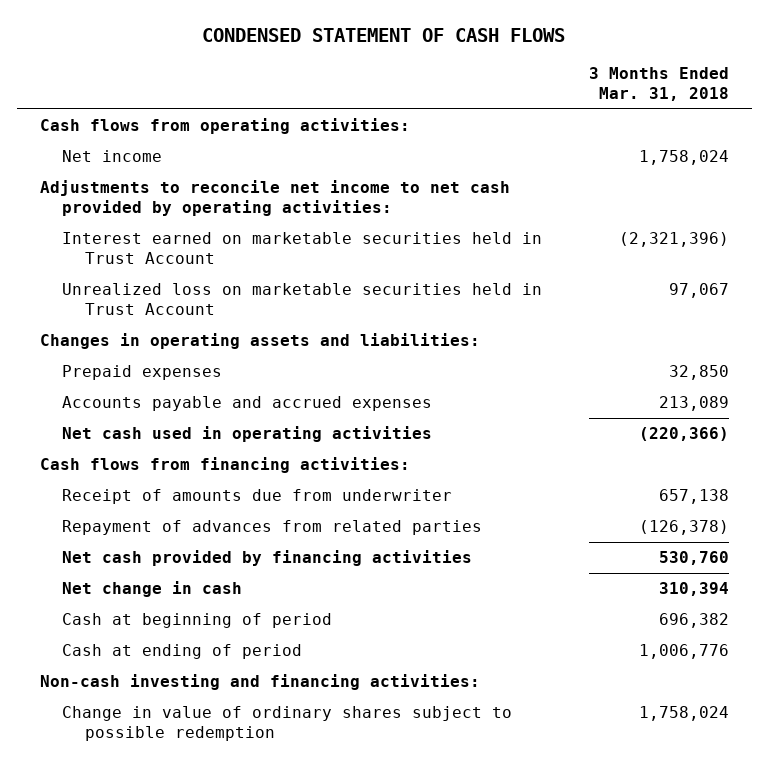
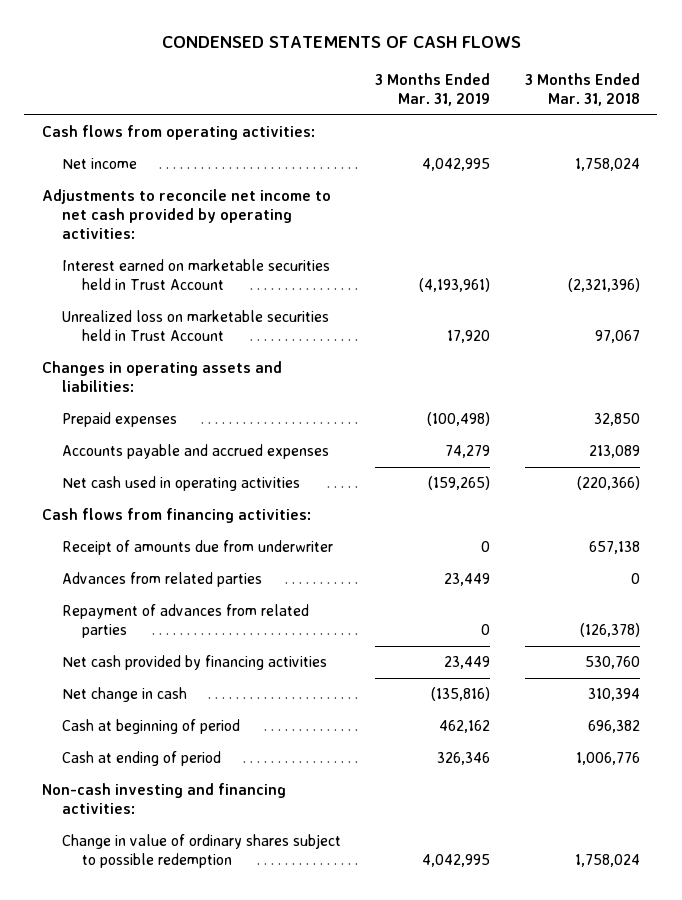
- CONDENSED STATEMENT OF CASH FLOWS
+ CONDENSED STATEMENTS OF CASH FLOWS
- | 3 Months Ended Mar. 31, 2018
+ | 3 Months Ended Mar. 31, 2019 | 3 Months Ended Mar. 31, 2018
+ Advances from related parties | 23,449 | 0

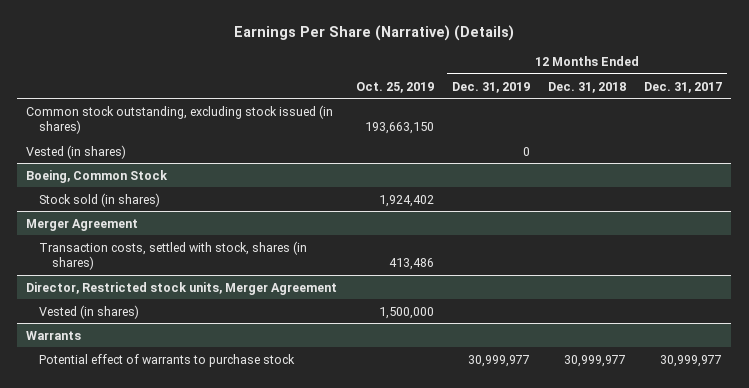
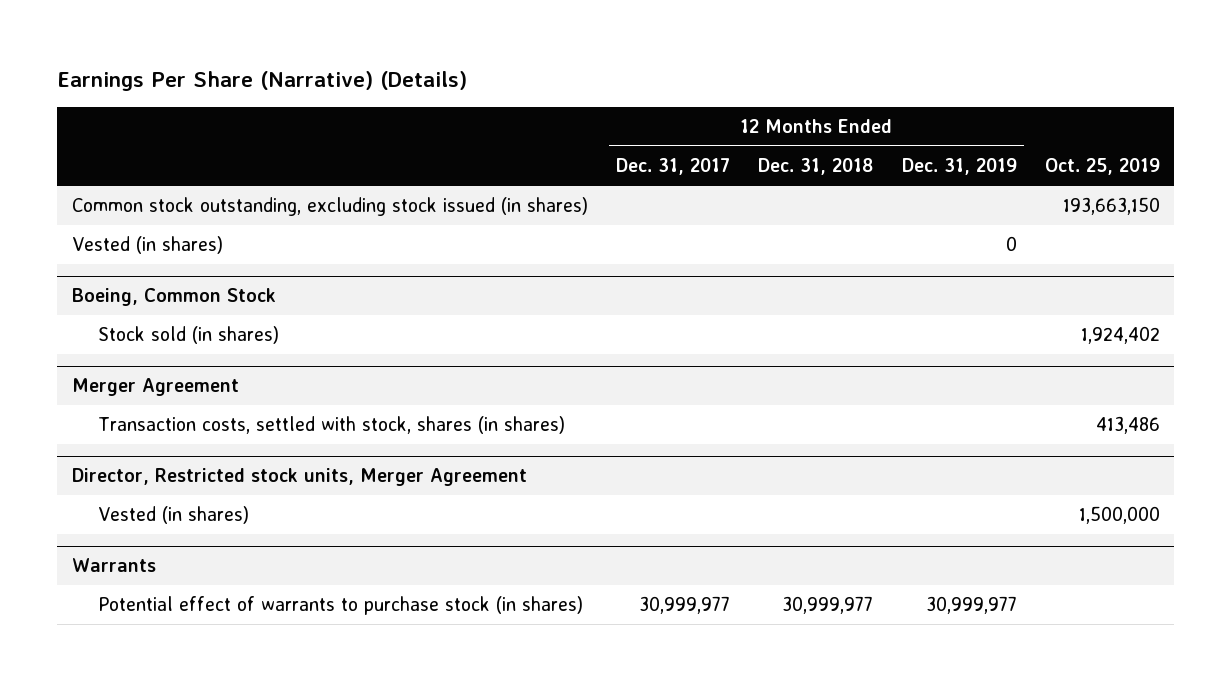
- | Oct. 25, 2019 | 12 Months Ended Dec. 31, 2019 | 12 Months Ended Dec. 31, 2018 | 12 Months Ended Dec. 31, 2017
+ | 12 Months Ended Dec. 31, 2017 | 12 Months Ended Dec. 31, 2018 | 12 Months Ended Dec. 31, 2019 | Oct. 25, 2019
@ Warrants
- Potential effect of warrants to purchase stock | | 30,999,977 | 30,999,977 | 30,999,977
+ Potential effect of warrants to purchase stock (in shares) | 30,999,977 | 30,999,977 | 30,999,977 |

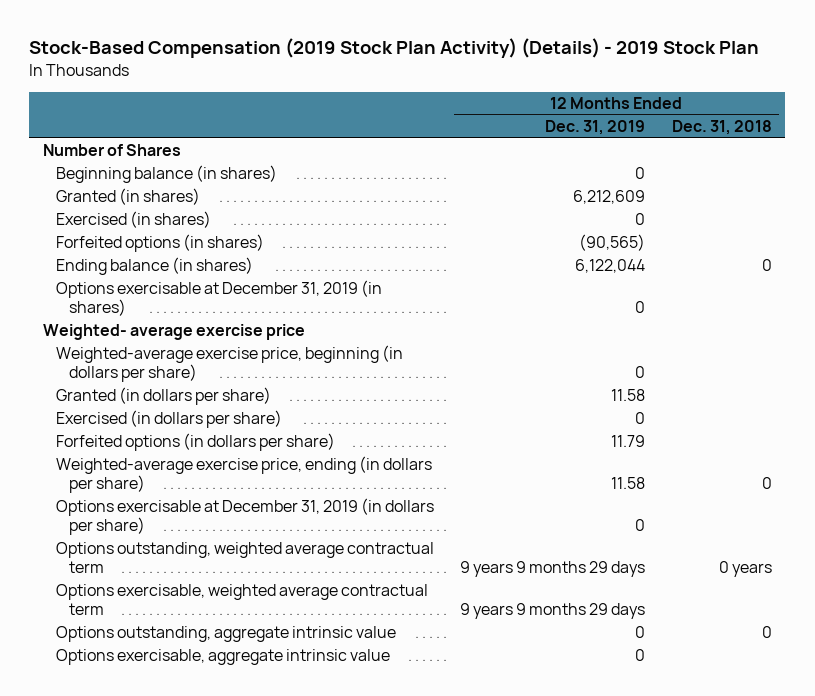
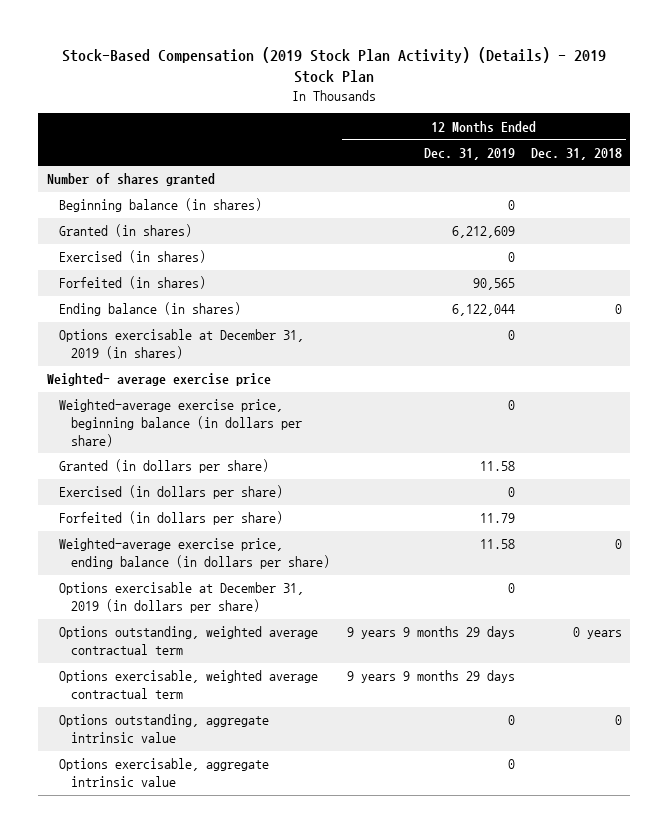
- Number of Shares
+ Number of shares granted
- Forfeited options (in shares) | (90,565) |
+ Forfeited (in shares) | 90,565 |
- Weighted-average exercise price, beginning (in dollars per share) | 0 |
+ Weighted-average exercise price, beginning balance (in dollars per share) | 0 |
- Forfeited options (in dollars per share) | 11.79 |
- Weighted-average exercise price, ending (in dollars per share) | 11.58 | 0
+ Forfeited (in dollars per share) | 11.79 |
+ Weighted-average exercise price, ending balance (in dollars per share) | 11.58 | 0

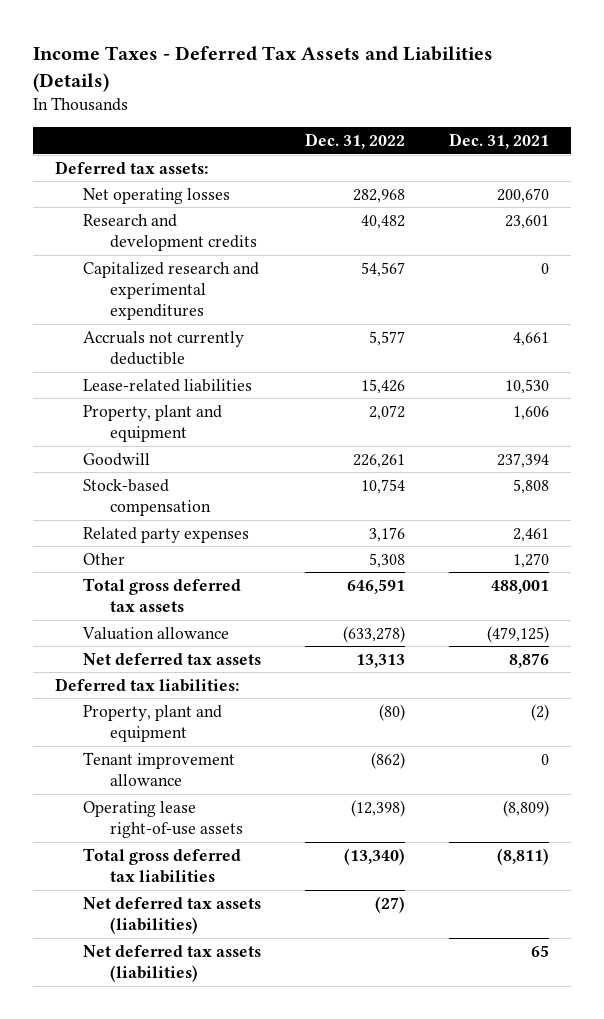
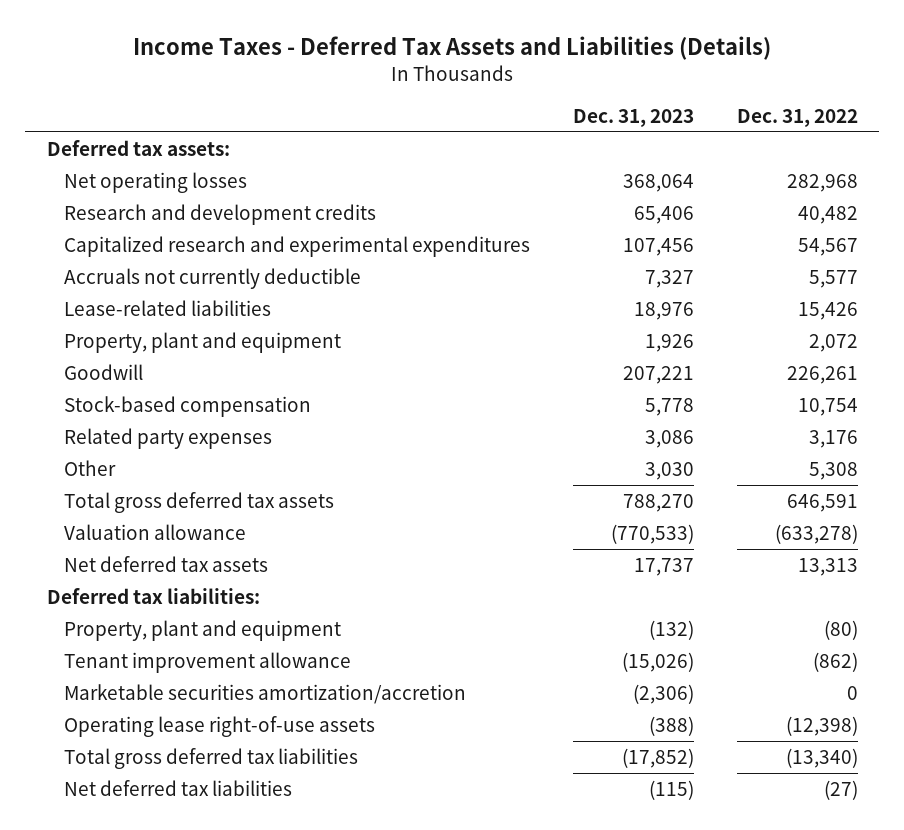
- | Dec. 31, 2022 | Dec. 31, 2021
+ | Dec. 31, 2023 | Dec. 31, 2022
+ Marketable securities amortization/accretion | (2,306) | 0
- Net deferred tax assets (liabilities) | (27) |
- Net deferred tax assets (liabilities) | | 65
+ Net deferred tax liabilities | (115) | (27)

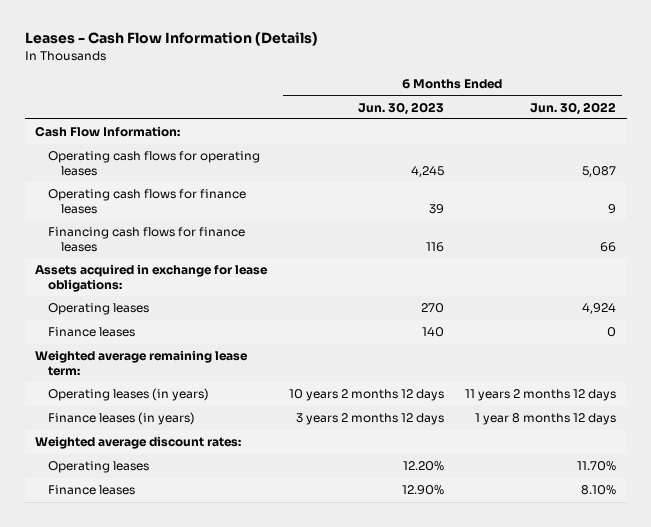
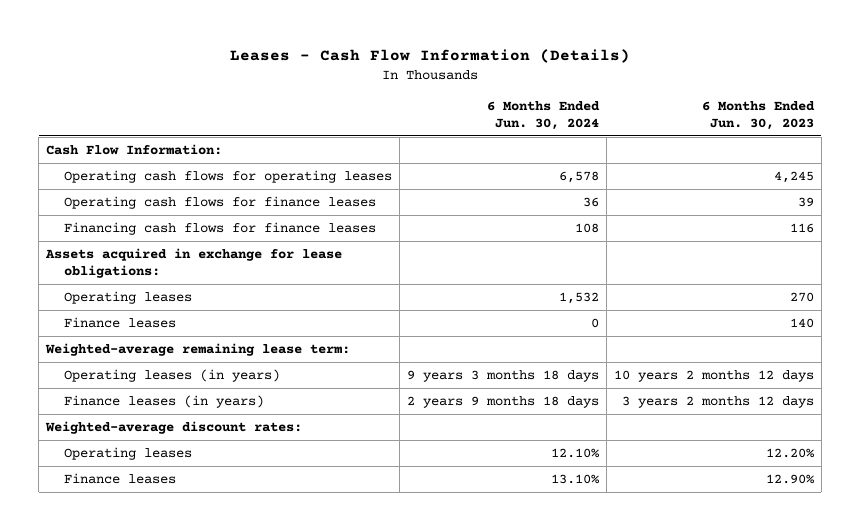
- | 6 Months Ended Jun. 30, 2023 | 6 Months Ended Jun. 30, 2022
+ | 6 Months Ended Jun. 30, 2024 | 6 Months Ended Jun. 30, 2023
- Weighted average remaining lease term:
+ Weighted-average remaining lease term:
- Weighted average discount rates:
+ Weighted-average discount rates:

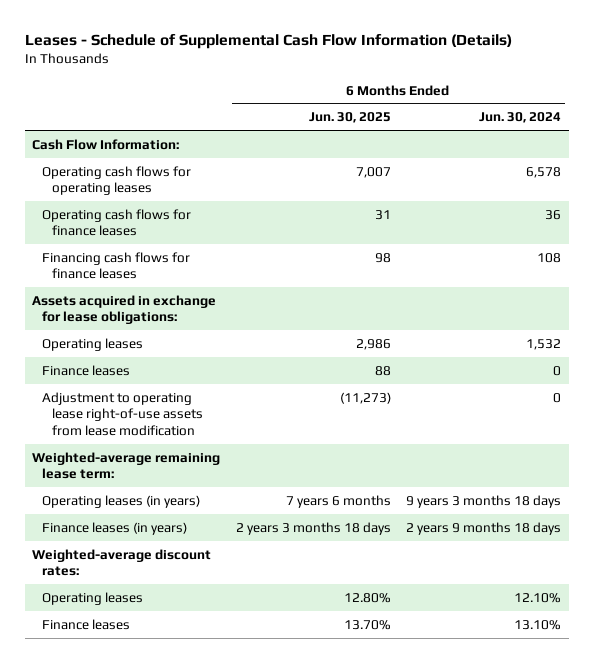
- Leases - Cash Flow Information (Details)
+ Leases - Schedule of Supplemental Cash Flow Information (Details)
- | 6 Months Ended Jun. 30, 2024 | 6 Months Ended Jun. 30, 2023
+ | 6 Months Ended Jun. 30, 2025 | 6 Months Ended Jun. 30, 2024
+ Adjustment to operating lease right-of-use assets from lease modification | (11,273) | 0

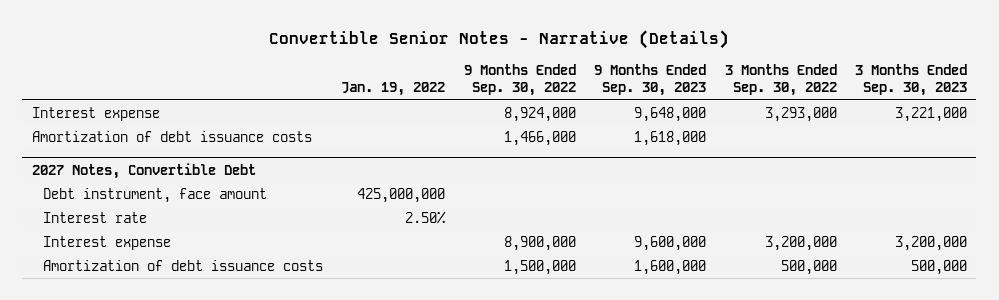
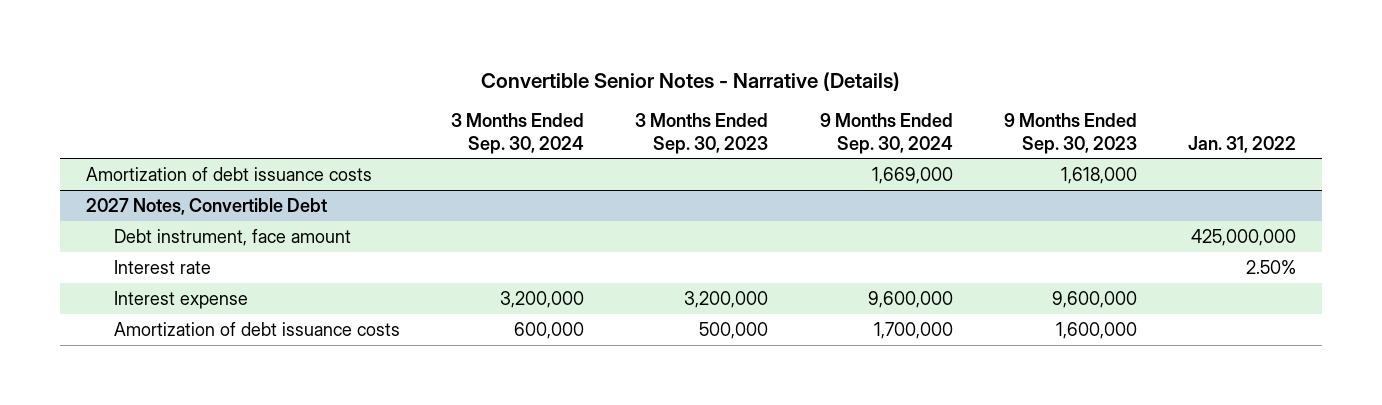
- | Jan. 19, 2022 | 9 Months Ended Sep. 30, 2022 | 9 Months Ended Sep. 30, 2023 | 3 Months Ended Sep. 30, 2022 | 3 Months Ended Sep. 30, 2023
+ | 3 Months Ended Sep. 30, 2024 | 3 Months Ended Sep. 30, 2023 | 9 Months Ended Sep. 30, 2024 | 9 Months Ended Sep. 30, 2023 | Jan. 31, 2022
- Interest expense | | 8,924,000 | 9,648,000 | 3,293,000 | 3,221,000

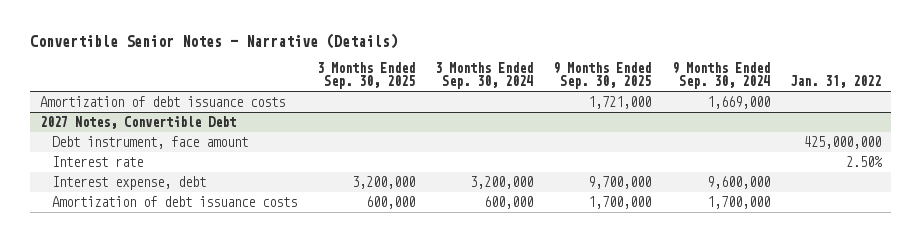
- | 3 Months Ended Sep. 30, 2024 | 3 Months Ended Sep. 30, 2023 | 9 Months Ended Sep. 30, 2024 | 9 Months Ended Sep. 30, 2023 | Jan. 31, 2022
+ | 3 Months Ended Sep. 30, 2025 | 3 Months Ended Sep. 30, 2024 | 9 Months Ended Sep. 30, 2025 | 9 Months Ended Sep. 30, 2024 | Jan. 31, 2022
@ 2027 Notes, Convertible Debt
- Interest expense | 3,200,000 | 3,200,000 | 9,600,000 | 9,600,000 |
+ Interest expense, debt | 3,200,000 | 3,200,000 | 9,700,000 | 9,600,000 |

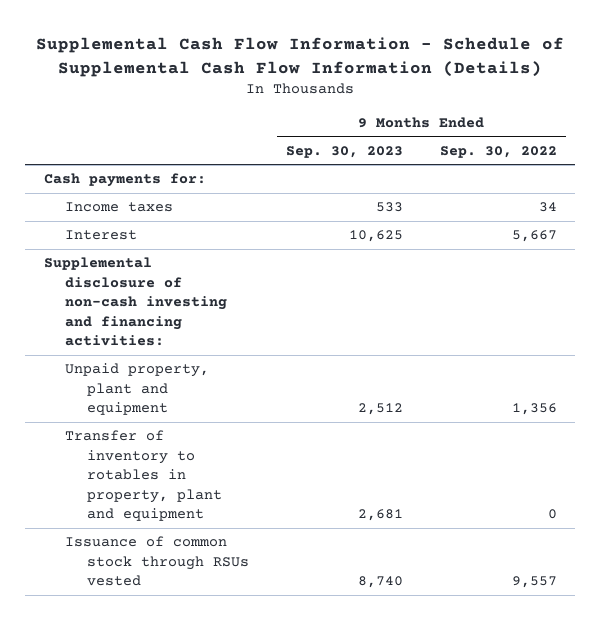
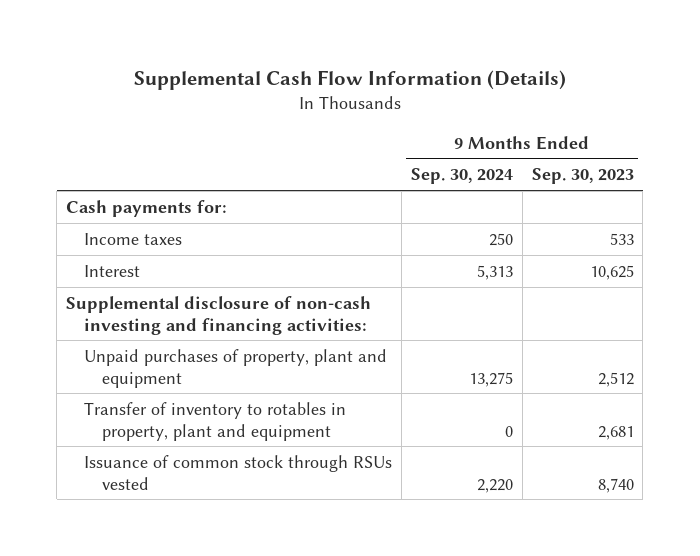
- Supplemental Cash Flow Information - Schedule of Supplemental Cash Flow Information (Details)
+ Supplemental Cash Flow Information (Details)
- | 9 Months Ended Sep. 30, 2023 | 9 Months Ended Sep. 30, 2022
+ | 9 Months Ended Sep. 30, 2024 | 9 Months Ended Sep. 30, 2023
- Unpaid property, plant and equipment | 2,512 | 1,356
+ Unpaid purchases of property, plant and equipment | 13,275 | 2,512

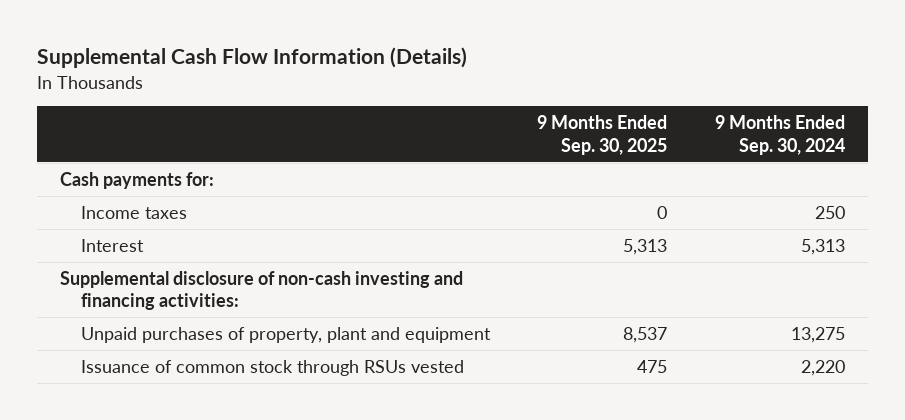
- | 9 Months Ended Sep. 30, 2024 | 9 Months Ended Sep. 30, 2023
+ | 9 Months Ended Sep. 30, 2025 | 9 Months Ended Sep. 30, 2024
- Transfer of inventory to rotables in property, plant and equipment | 0 | 2,681

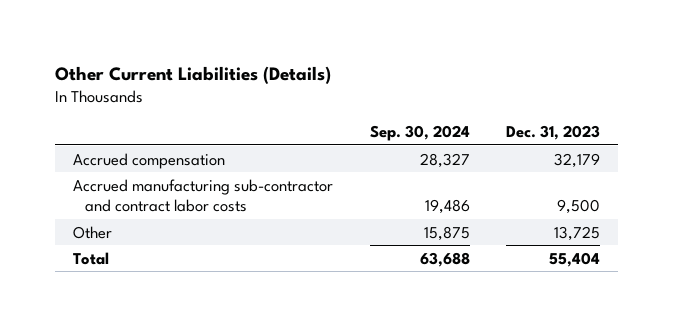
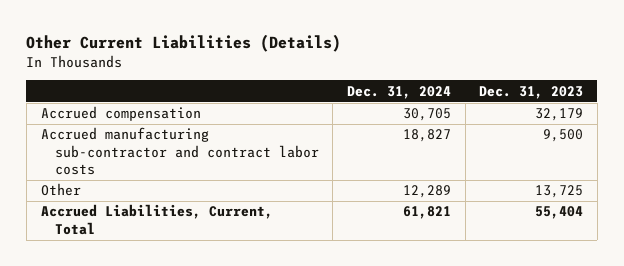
- | Sep. 30, 2024 | Dec. 31, 2023
+ | Dec. 31, 2024 | Dec. 31, 2023
- Total | 63,688 | 55,404
+ Accrued Liabilities, Current, Total | 61,821 | 55,404

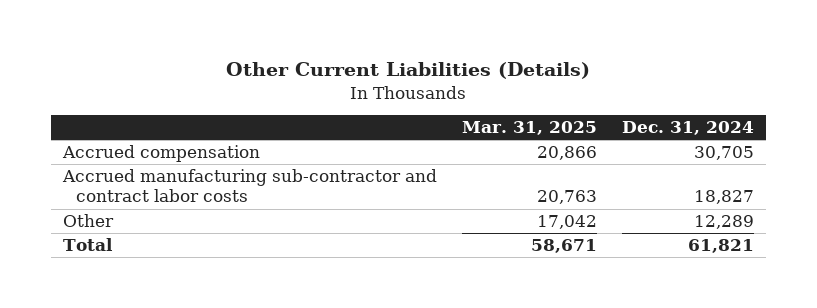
- | Dec. 31, 2024 | Dec. 31, 2023
+ | Mar. 31, 2025 | Dec. 31, 2024
- Accrued Liabilities, Current, Total | 61,821 | 55,404
+ Total | 58,671 | 61,821

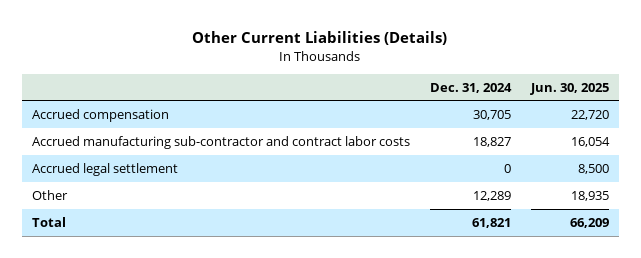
- | Mar. 31, 2025 | Dec. 31, 2024
+ | Dec. 31, 2024 | Jun. 30, 2025
+ Accrued legal settlement | 0 | 8,500

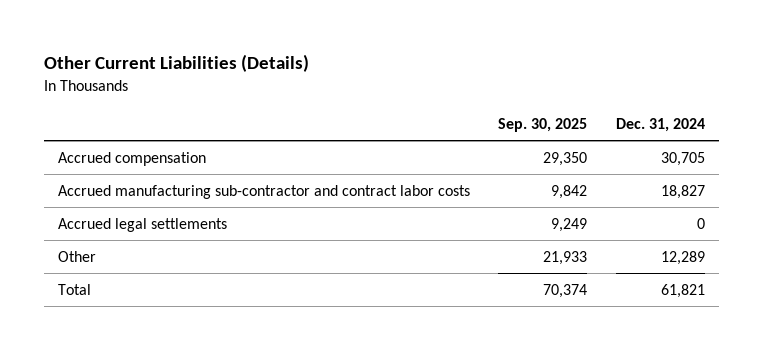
- | Dec. 31, 2024 | Jun. 30, 2025
+ | Sep. 30, 2025 | Dec. 31, 2024
- Accrued legal settlement | 0 | 8,500
+ Accrued legal settlements | 9,249 | 0

